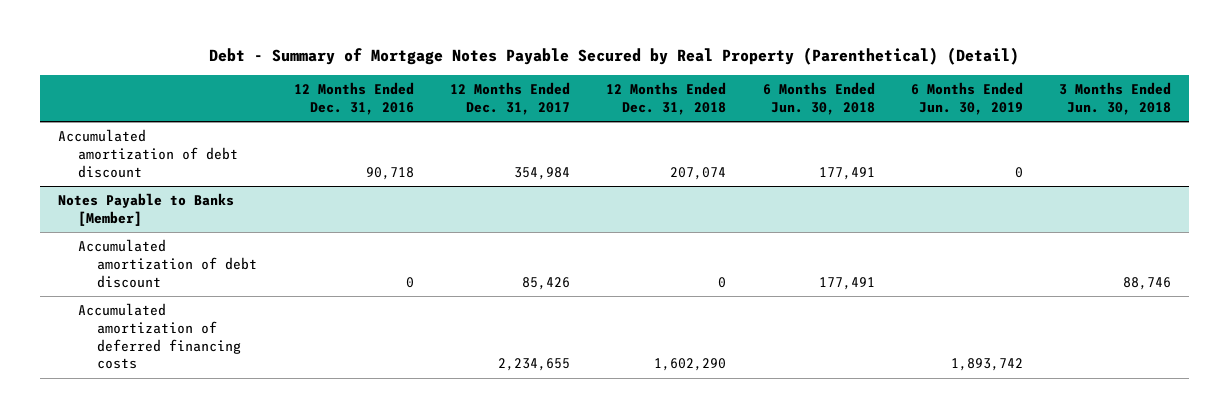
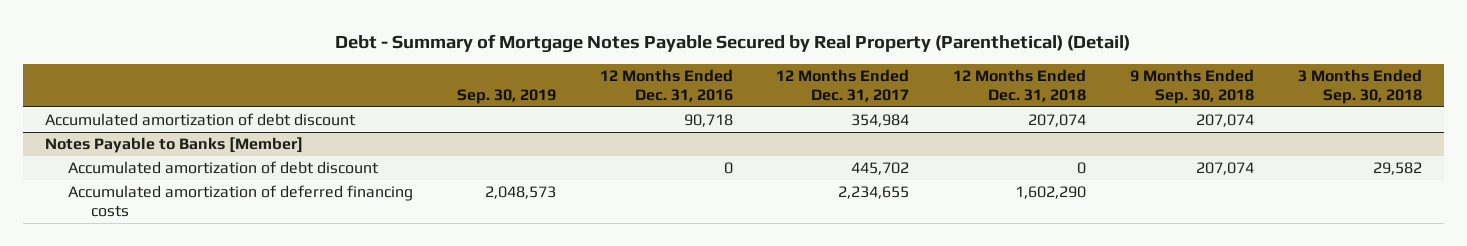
- | 12 Months Ended Dec. 31, 2016 | 12 Months Ended Dec. 31, 2017 | 12 Months Ended Dec. 31, 2018 | 6 Months Ended Jun. 30, 2018 | 6 Months Ended Jun. 30, 2019 | 3 Months Ended Jun. 30, 2018
+ | Sep. 30, 2019 | 12 Months Ended Dec. 31, 2016 | 12 Months Ended Dec. 31, 2017 | 12 Months Ended Dec. 31, 2018 | 9 Months Ended Sep. 30, 2018 | 3 Months Ended Sep. 30, 2018
@ Notes Payable to Banks [Member]
- Accumulated amortization of debt discount | 0 | 85,426 | 0 | 177,491 | | 88,746
+ Accumulated amortization of debt discount | | 0 | 445,702 | 0 | 207,074 | 29,582

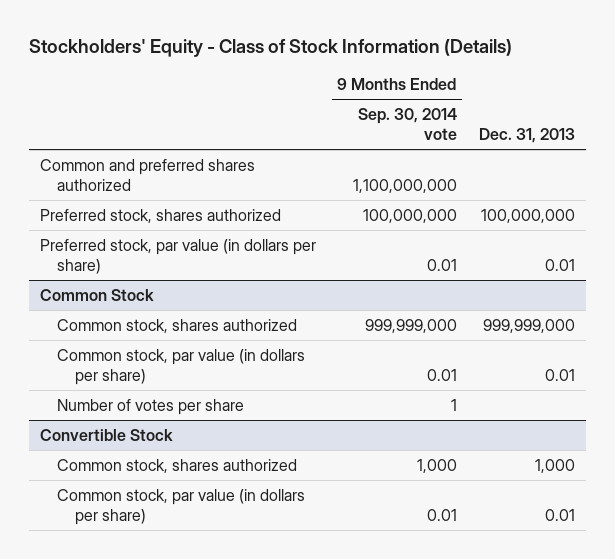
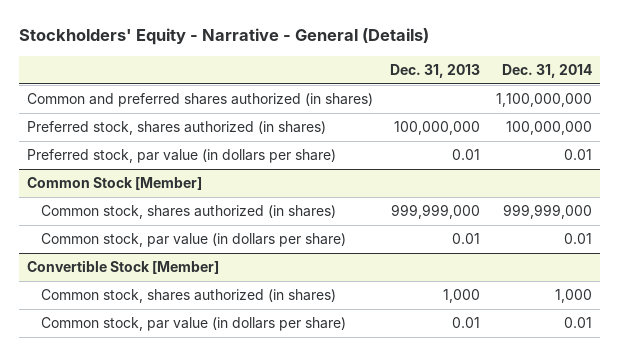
- Stockholders' Equity - Class of Stock Information (Details)
+ Stockholders' Equity - Narrative - General (Details)
- | 9 Months Ended Sep. 30, 2014 vote | Dec. 31, 2013
+ | Dec. 31, 2013 | Dec. 31, 2014
- Common and preferred shares authorized | 1,100,000,000 |
- Preferred stock, shares authorized | 100,000,000 | 100,000,000
+ Common and preferred shares authorized (in shares) | | 1,100,000,000
+ Preferred stock, shares authorized (in shares) | 100,000,000 | 100,000,000
- Common Stock
- Common stock, shares authorized | 999,999,000 | 999,999,000
+ Common Stock [Member]
+ Common stock, shares authorized (in shares) | 999,999,000 | 999,999,000
- Number of votes per share | 1 |
- Convertible Stock
- Common stock, shares authorized | 1,000 | 1,000
+ Convertible Stock [Member]
+ Common stock, shares authorized (in shares) | 1,000 | 1,000

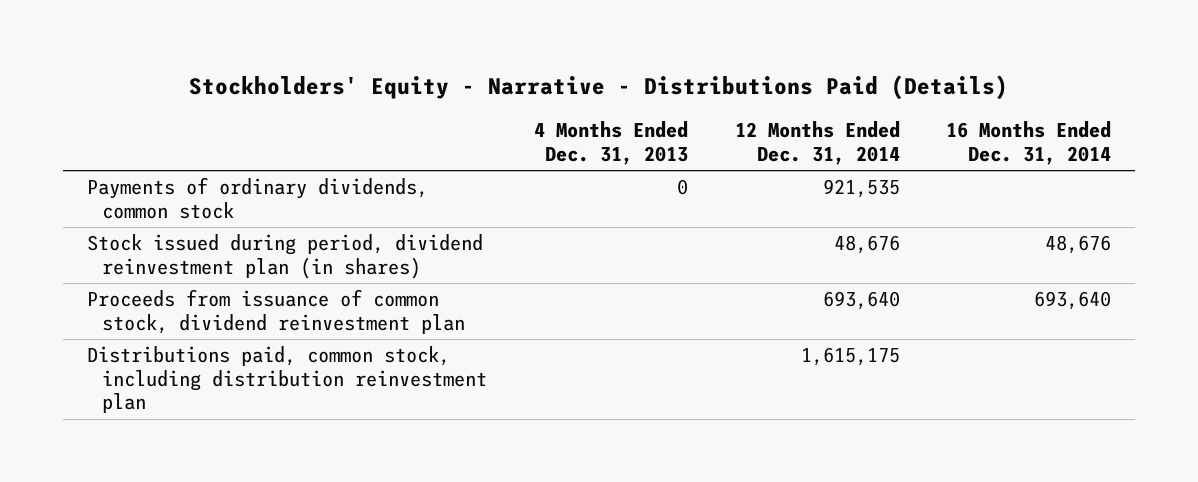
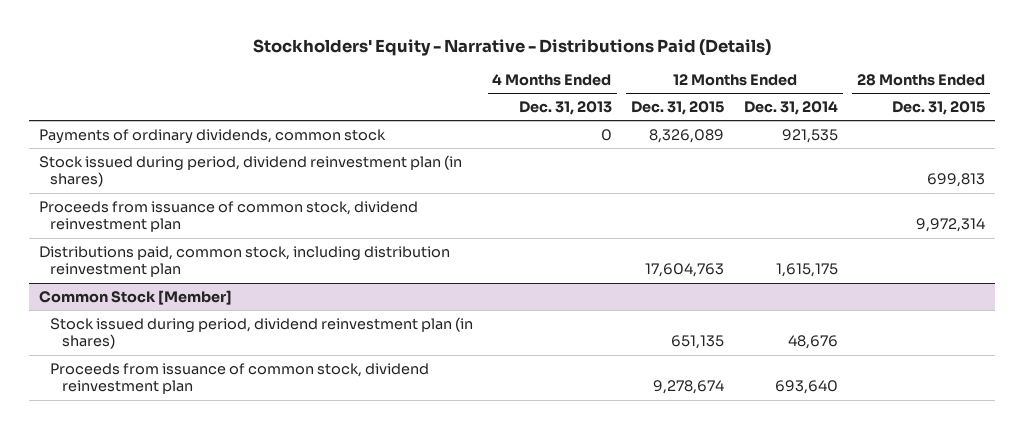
- | 4 Months Ended Dec. 31, 2013 | 12 Months Ended Dec. 31, 2014 | 16 Months Ended Dec. 31, 2014
+ | 4 Months Ended Dec. 31, 2013 | 12 Months Ended Dec. 31, 2015 | 12 Months Ended Dec. 31, 2014 | 28 Months Ended Dec. 31, 2015
+ Stock issued during period, dividend reinvestment plan (in shares) | | | | 699,813
+ Proceeds from issuance of common stock, dividend reinvestment plan | | | | 9,972,314
moved up: Distributions paid, common stock, including distribution reinvestment plan | | 17,604,763 | 1,615,175 |
+ Common Stock [Member]

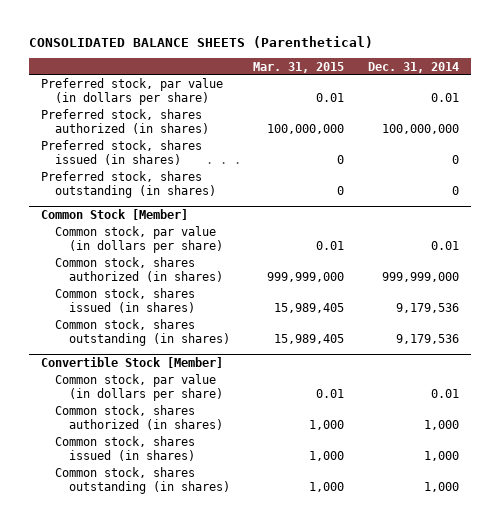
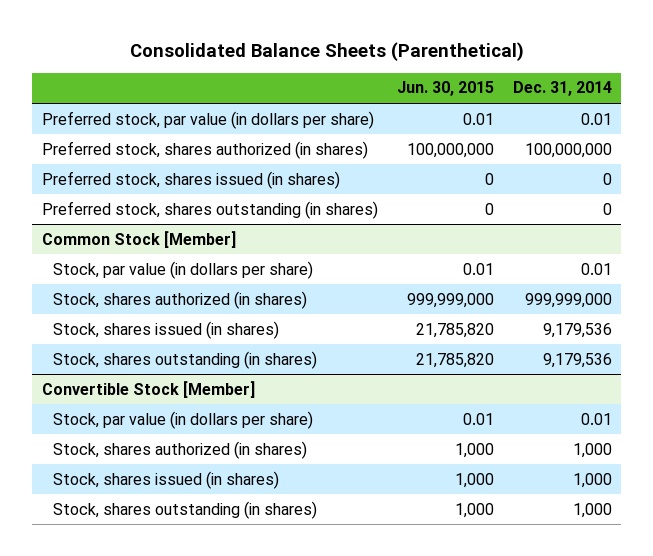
- CONSOLIDATED BALANCE SHEETS (Parenthetical)
+ Consolidated Balance Sheets (Parenthetical)
- | Mar. 31, 2015 | Dec. 31, 2014
+ | Jun. 30, 2015 | Dec. 31, 2014
@ Common Stock [Member]
- Common stock, par value (in dollars per share) | 0.01 | 0.01
- Common stock, shares authorized (in shares) | 999,999,000 | 999,999,000
- Common stock, shares issued (in shares) | 15,989,405 | 9,179,536
- Common stock, shares outstanding (in shares) | 15,989,405 | 9,179,536
+ Stock, par value (in dollars per share) | 0.01 | 0.01
+ Stock, shares authorized (in shares) | 999,999,000 | 999,999,000
+ Stock, shares issued (in shares) | 21,785,820 | 9,179,536
+ Stock, shares outstanding (in shares) | 21,785,820 | 9,179,536
@ Convertible Stock [Member]
- Common stock, par value (in dollars per share) | 0.01 | 0.01
- Common stock, shares authorized (in shares) | 1,000 | 1,000
- Common stock, shares issued (in shares) | 1,000 | 1,000
- Common stock, shares outstanding (in shares) | 1,000 | 1,000
+ Stock, par value (in dollars per share) | 0.01 | 0.01
+ Stock, shares authorized (in shares) | 1,000 | 1,000
+ Stock, shares issued (in shares) | 1,000 | 1,000
+ Stock, shares outstanding (in shares) | 1,000 | 1,000

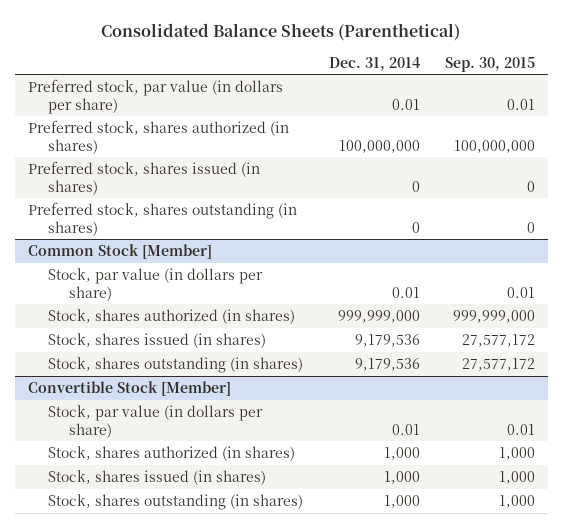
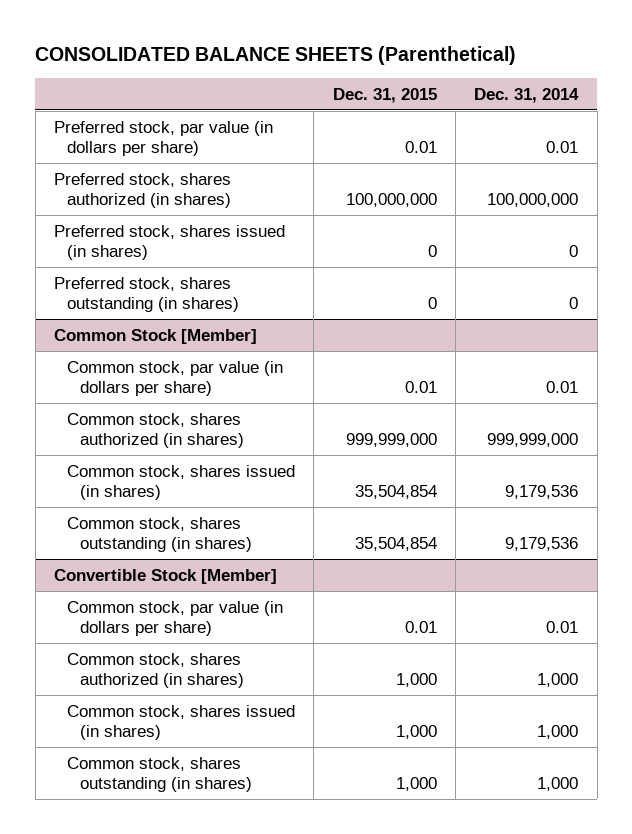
- Consolidated Balance Sheets (Parenthetical)
+ CONSOLIDATED BALANCE SHEETS (Parenthetical)
- | Dec. 31, 2014 | Sep. 30, 2015
+ | Dec. 31, 2015 | Dec. 31, 2014
@ Common Stock [Member]
- Stock, par value (in dollars per share) | 0.01 | 0.01
- Stock, shares authorized (in shares) | 999,999,000 | 999,999,000
- Stock, shares issued (in shares) | 9,179,536 | 27,577,172
- Stock, shares outstanding (in shares) | 9,179,536 | 27,577,172
+ Common stock, par value (in dollars per share) | 0.01 | 0.01
+ Common stock, shares authorized (in shares) | 999,999,000 | 999,999,000
+ Common stock, shares issued (in shares) | 35,504,854 | 9,179,536
+ Common stock, shares outstanding (in shares) | 35,504,854 | 9,179,536
@ Convertible Stock [Member]
- Stock, par value (in dollars per share) | 0.01 | 0.01
- Stock, shares authorized (in shares) | 1,000 | 1,000
- Stock, shares issued (in shares) | 1,000 | 1,000
- Stock, shares outstanding (in shares) | 1,000 | 1,000
+ Common stock, par value (in dollars per share) | 0.01 | 0.01
+ Common stock, shares authorized (in shares) | 1,000 | 1,000
+ Common stock, shares issued (in shares) | 1,000 | 1,000
+ Common stock, shares outstanding (in shares) | 1,000 | 1,000

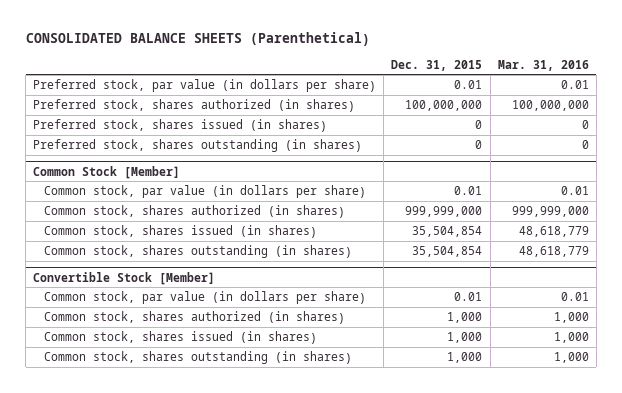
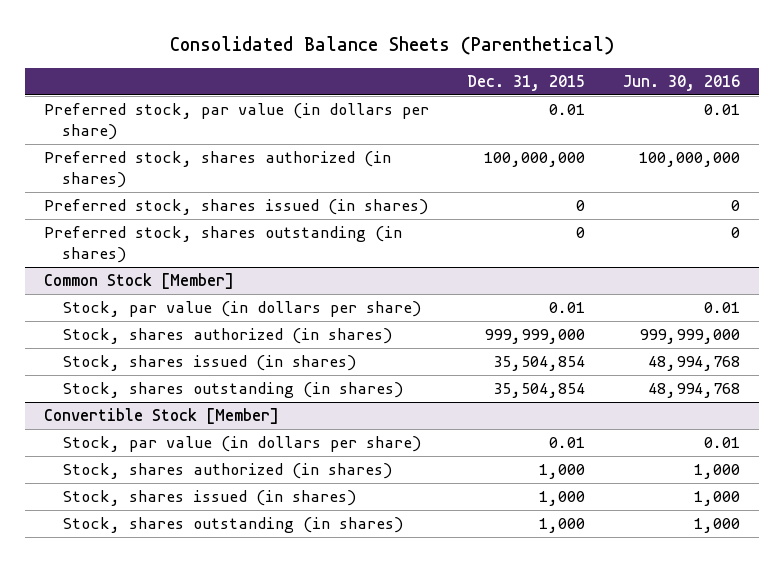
- CONSOLIDATED BALANCE SHEETS (Parenthetical)
+ Consolidated Balance Sheets (Parenthetical)
- | Dec. 31, 2015 | Mar. 31, 2016
+ | Dec. 31, 2015 | Jun. 30, 2016
@ Common Stock [Member]
- Common stock, par value (in dollars per share) | 0.01 | 0.01
- Common stock, shares authorized (in shares) | 999,999,000 | 999,999,000
- Common stock, shares issued (in shares) | 35,504,854 | 48,618,779
- Common stock, shares outstanding (in shares) | 35,504,854 | 48,618,779
+ Stock, par value (in dollars per share) | 0.01 | 0.01
+ Stock, shares authorized (in shares) | 999,999,000 | 999,999,000
+ Stock, shares issued (in shares) | 35,504,854 | 48,994,768
+ Stock, shares outstanding (in shares) | 35,504,854 | 48,994,768
@ Convertible Stock [Member]
- Common stock, par value (in dollars per share) | 0.01 | 0.01
- Common stock, shares authorized (in shares) | 1,000 | 1,000
- Common stock, shares issued (in shares) | 1,000 | 1,000
- Common stock, shares outstanding (in shares) | 1,000 | 1,000
+ Stock, par value (in dollars per share) | 0.01 | 0.01
+ Stock, shares authorized (in shares) | 1,000 | 1,000
+ Stock, shares issued (in shares) | 1,000 | 1,000
+ Stock, shares outstanding (in shares) | 1,000 | 1,000

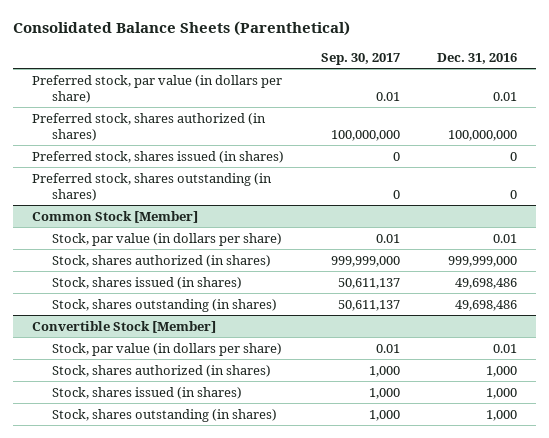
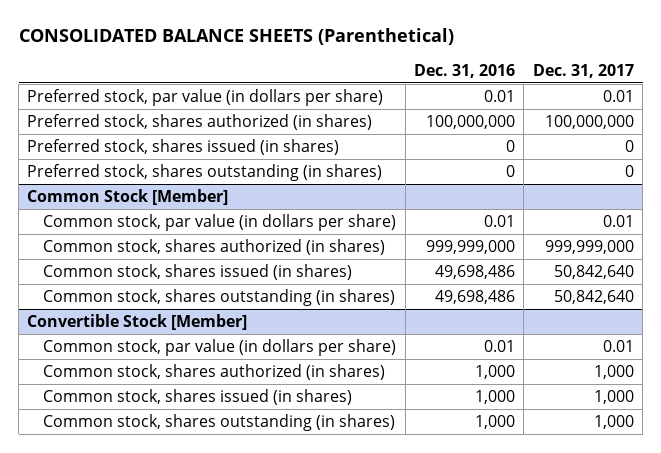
- Consolidated Balance Sheets (Parenthetical)
+ CONSOLIDATED BALANCE SHEETS (Parenthetical)
- | Sep. 30, 2017 | Dec. 31, 2016
+ | Dec. 31, 2016 | Dec. 31, 2017
@ Common Stock [Member]
- Stock, par value (in dollars per share) | 0.01 | 0.01
- Stock, shares authorized (in shares) | 999,999,000 | 999,999,000
- Stock, shares issued (in shares) | 50,611,137 | 49,698,486
- Stock, shares outstanding (in shares) | 50,611,137 | 49,698,486
+ Common stock, par value (in dollars per share) | 0.01 | 0.01
+ Common stock, shares authorized (in shares) | 999,999,000 | 999,999,000
+ Common stock, shares issued (in shares) | 49,698,486 | 50,842,640
+ Common stock, shares outstanding (in shares) | 49,698,486 | 50,842,640
@ Convertible Stock [Member]
- Stock, par value (in dollars per share) | 0.01 | 0.01
- Stock, shares authorized (in shares) | 1,000 | 1,000
- Stock, shares issued (in shares) | 1,000 | 1,000
- Stock, shares outstanding (in shares) | 1,000 | 1,000
+ Common stock, par value (in dollars per share) | 0.01 | 0.01
+ Common stock, shares authorized (in shares) | 1,000 | 1,000
+ Common stock, shares issued (in shares) | 1,000 | 1,000
+ Common stock, shares outstanding (in shares) | 1,000 | 1,000

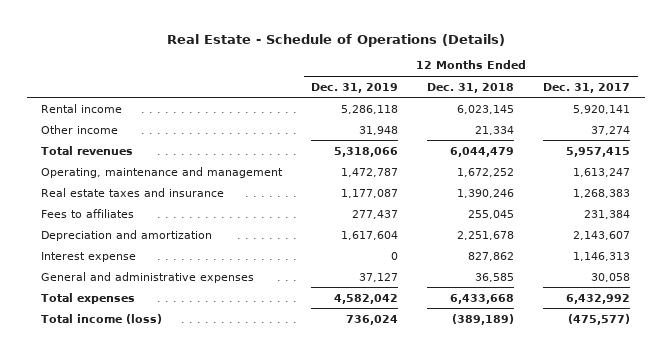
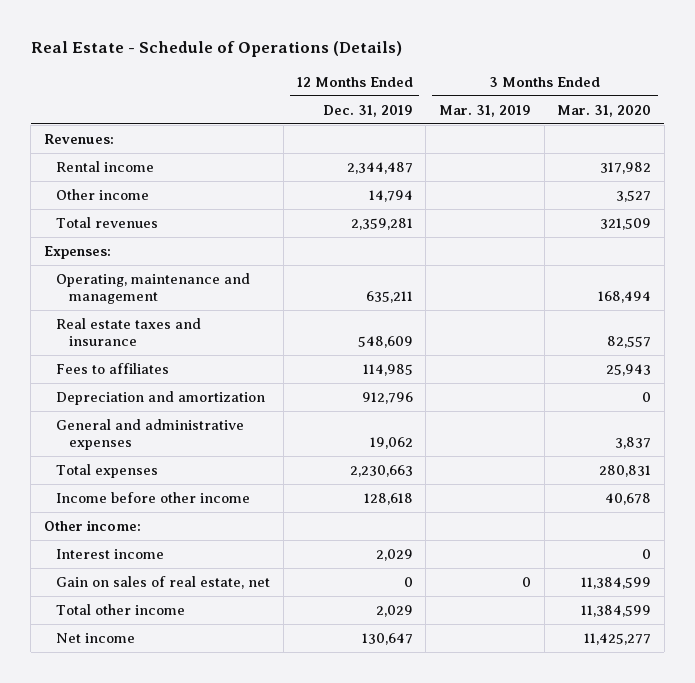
- | 12 Months Ended Dec. 31, 2019 | 12 Months Ended Dec. 31, 2018 | 12 Months Ended Dec. 31, 2017
+ | 12 Months Ended Dec. 31, 2019 | 3 Months Ended Mar. 31, 2019 | 3 Months Ended Mar. 31, 2020
- Rental income | 5,286,118 | 6,023,145 | 5,920,141
- Other income | 31,948 | 21,334 | 37,274
- Total revenues | 5,318,066 | 6,044,479 | 5,957,415
- Operating, maintenance and management | 1,472,787 | 1,672,252 | 1,613,247
- Real estate taxes and insurance | 1,177,087 | 1,390,246 | 1,268,383
- Fees to affiliates | 277,437 | 255,045 | 231,384
- Depreciation and amortization | 1,617,604 | 2,251,678 | 2,143,607
- Interest expense | 0 | 827,862 | 1,146,313
- General and administrative expenses | 37,127 | 36,585 | 30,058
- Total expenses | 4,582,042 | 6,433,668 | 6,432,992
- Total income (loss) | 736,024 | (389,189) | (475,577)
+ Revenues:
+ Rental income | 2,344,487 | | 317,982
+ Other income | 14,794 | | 3,527
+ Total revenues | 2,359,281 | | 321,509
+ Expenses:
+ Operating, maintenance and management | 635,211 | | 168,494
+ Real estate taxes and insurance | 548,609 | | 82,557
+ Fees to affiliates | 114,985 | | 25,943
+ Depreciation and amortization | 912,796 | | 0
+ General and administrative expenses | 19,062 | | 3,837
+ Total expenses | 2,230,663 | | 280,831
+ Income before other income | 128,618 | | 40,678
+ Other income:
+ Interest income | 2,029 | | 0
+ Gain on sales of real estate, net | 0 | 0 | 11,384,599
+ Total other income | 2,029 | | 11,384,599
+ Net income | 130,647 | | 11,425,277

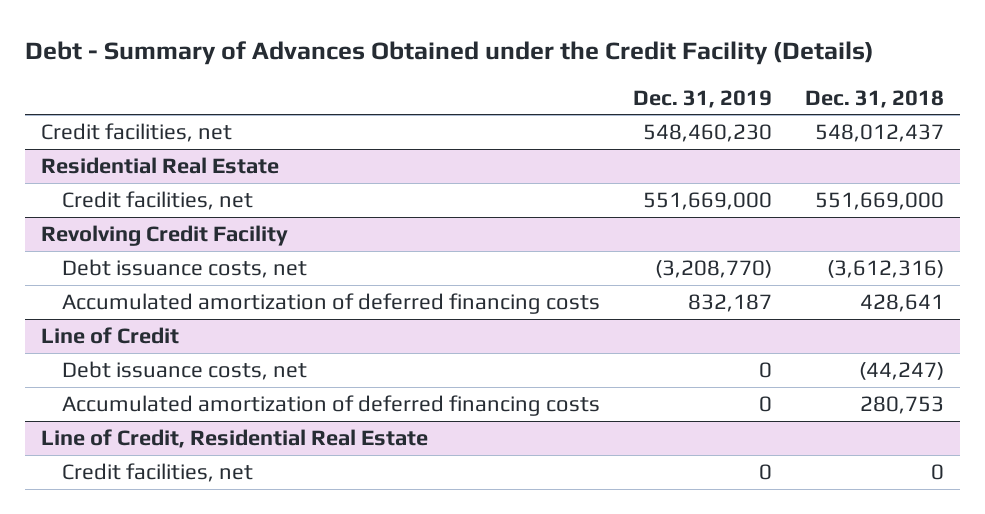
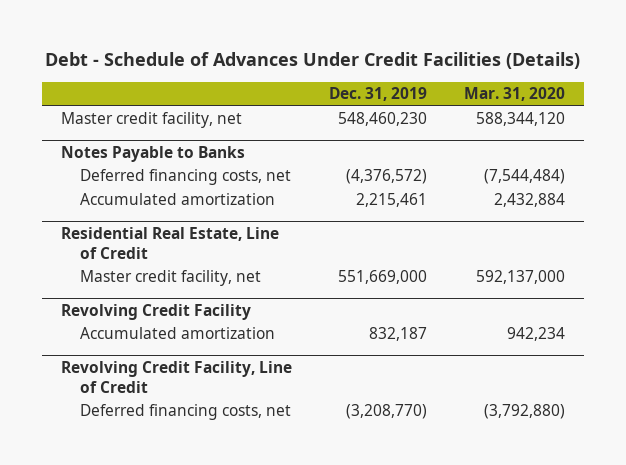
- Debt - Summary of Advances Obtained under the Credit Facility (Details)
+ Debt - Schedule of Advances Under Credit Facilities (Details)
- | Dec. 31, 2019 | Dec. 31, 2018
+ | Dec. 31, 2019 | Mar. 31, 2020
- Credit facilities, net | 548,460,230 | 548,012,437
- Residential Real Estate
- Credit facilities, net | 551,669,000 | 551,669,000
+ Master credit facility, net | 548,460,230 | 588,344,120
+ Notes Payable to Banks
+ Deferred financing costs, net | (4,376,572) | (7,544,484)
+ Accumulated amortization | 2,215,461 | 2,432,884
+ Residential Real Estate, Line of Credit
+ Master credit facility, net | 551,669,000 | 592,137,000
@ Revolving Credit Facility
- Debt issuance costs, net | (3,208,770) | (3,612,316)
- Accumulated amortization of deferred financing costs | 832,187 | 428,641
- Line of Credit
- Debt issuance costs, net | 0 | (44,247)
- Accumulated amortization of deferred financing costs | 0 | 280,753
- Line of Credit, Residential Real Estate
- Credit facilities, net | 0 | 0
@ Revolving Credit Facility
+ Accumulated amortization | 832,187 | 942,234
+ Revolving Credit Facility, Line of Credit
+ Deferred financing costs, net | (3,208,770) | (3,792,880)

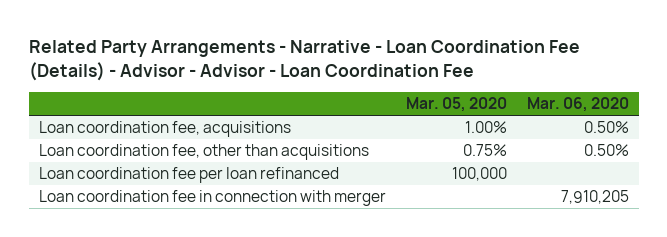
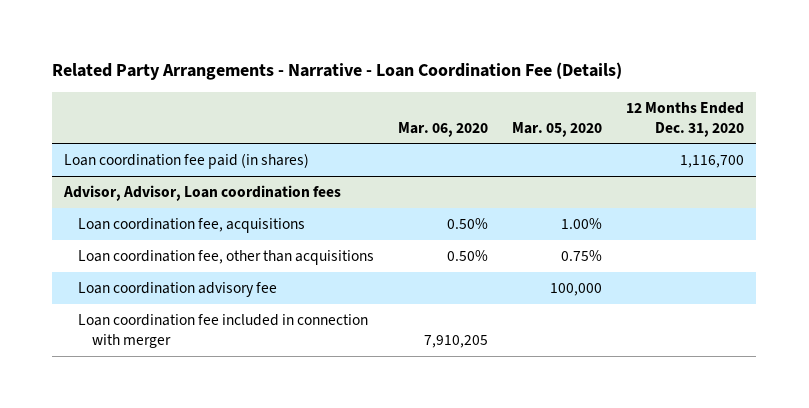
- Related Party Arrangements - Narrative - Loan Coordination Fee (Details) - Advisor - Advisor - Loan Coordination Fee
+ Related Party Arrangements - Narrative - Loan Coordination Fee (Details)
- | Mar. 05, 2020 | Mar. 06, 2020
+ | Mar. 06, 2020 | Mar. 05, 2020 | 12 Months Ended Dec. 31, 2020
+ Loan coordination fee paid (in shares) | | | 1,116,700
+ Advisor, Advisor, Loan coordination fees
- Loan coordination fee per loan refinanced | 100,000 |
- Loan coordination fee in connection with merger | | 7,910,205
+ Loan coordination advisory fee | | 100,000 |
+ Loan coordination fee included in connection with merger | 7,910,205 | |

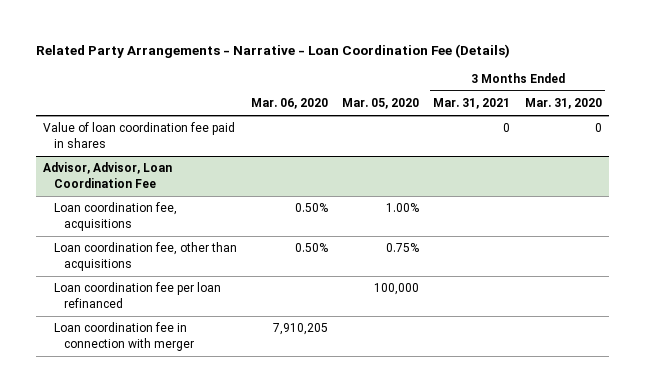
- | Mar. 06, 2020 | Mar. 05, 2020 | 12 Months Ended Dec. 31, 2020
+ | Mar. 06, 2020 | Mar. 05, 2020 | 3 Months Ended Mar. 31, 2021 | 3 Months Ended Mar. 31, 2020
- Loan coordination fee paid (in shares) | | | 1,116,700
- Advisor, Advisor, Loan coordination fees
+ Value of loan coordination fee paid in shares | | | 0 | 0
+ Advisor, Advisor, Loan Coordination Fee
- Loan coordination advisory fee | | 100,000 |
- Loan coordination fee included in connection with merger | 7,910,205 | |
+ Loan coordination fee per loan refinanced | | 100,000 | |
+ Loan coordination fee in connection with merger | 7,910,205 | | |

